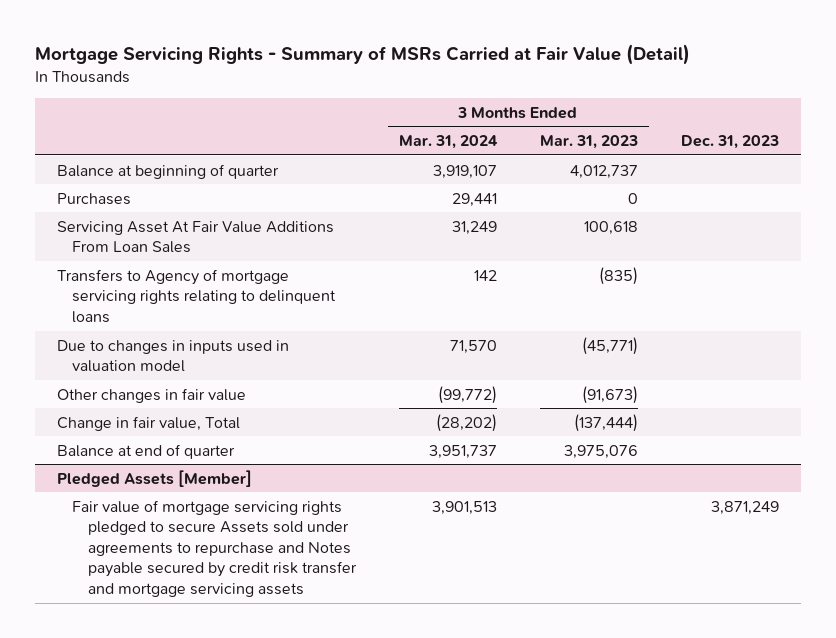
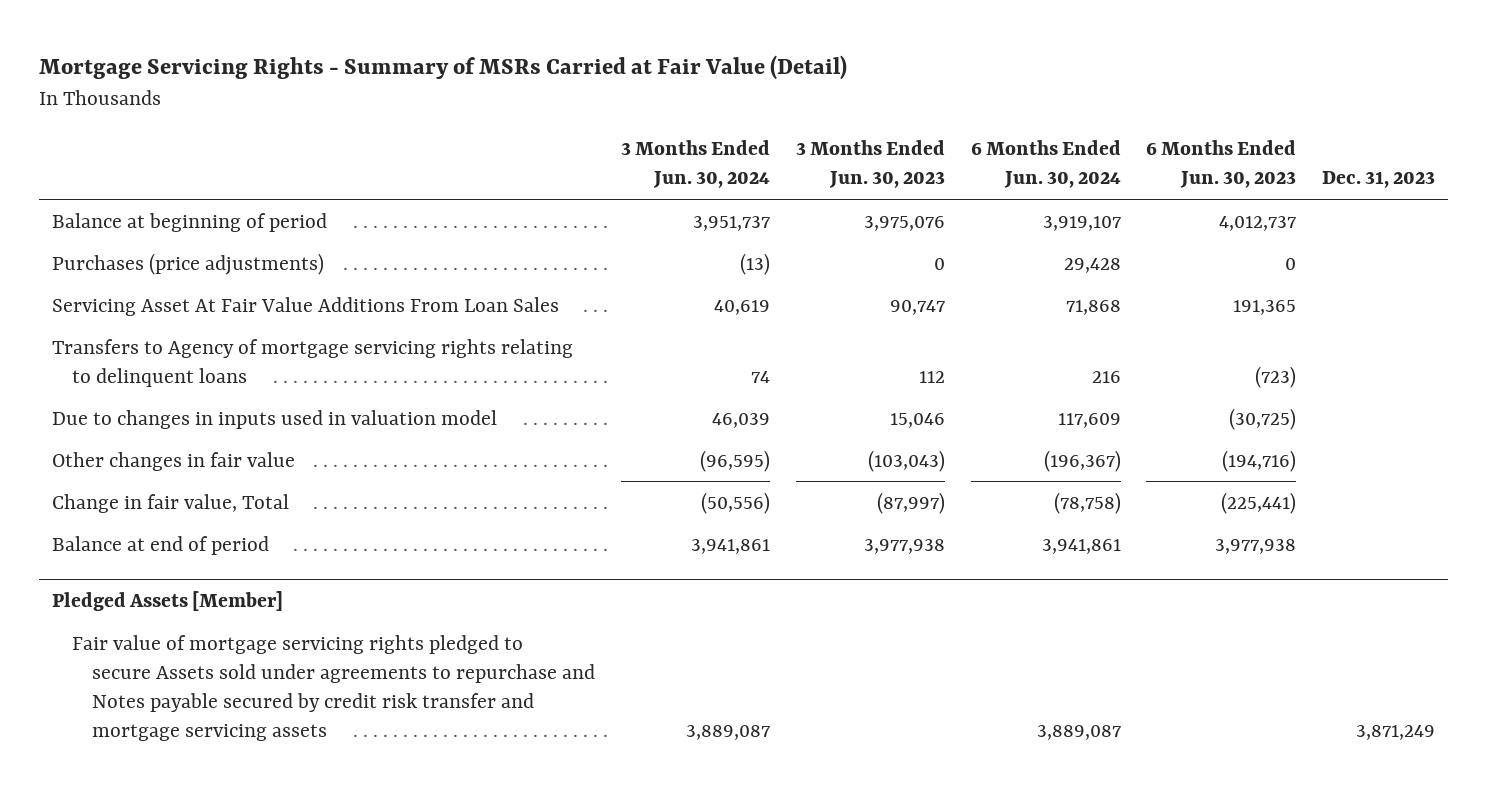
- | 3 Months Ended Mar. 31, 2024 | 3 Months Ended Mar. 31, 2023 | Dec. 31, 2023
+ | 3 Months Ended Jun. 30, 2024 | 3 Months Ended Jun. 30, 2023 | 6 Months Ended Jun. 30, 2024 | 6 Months Ended Jun. 30, 2023 | Dec. 31, 2023
- Balance at beginning of quarter | 3,919,107 | 4,012,737 |
- Purchases | 29,441 | 0 |
+ Balance at beginning of period | 3,951,737 | 3,975,076 | 3,919,107 | 4,012,737 |
+ Purchases (price adjustments) | (13) | 0 | 29,428 | 0 |
- Balance at end of quarter | 3,951,737 | 3,975,076 |
+ Balance at end of period | 3,941,861 | 3,977,938 | 3,941,861 | 3,977,938 |

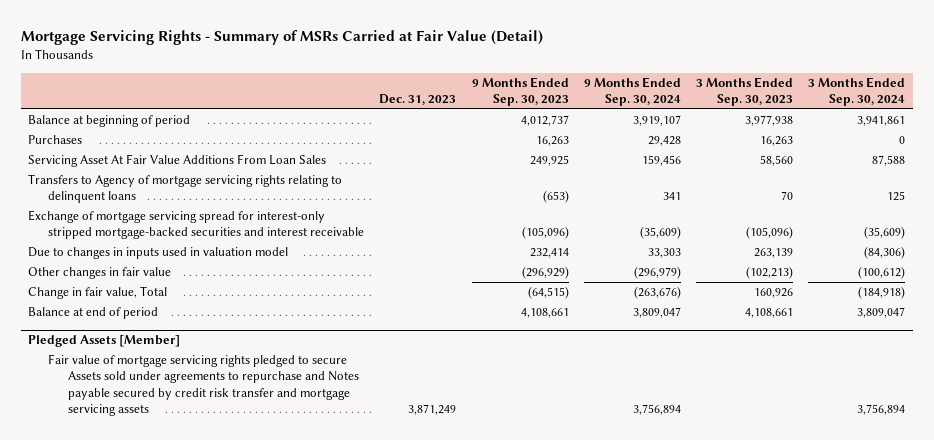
- | 3 Months Ended Jun. 30, 2024 | 3 Months Ended Jun. 30, 2023 | 6 Months Ended Jun. 30, 2024 | 6 Months Ended Jun. 30, 2023 | Dec. 31, 2023
+ | Dec. 31, 2023 | 9 Months Ended Sep. 30, 2023 | 9 Months Ended Sep. 30, 2024 | 3 Months Ended Sep. 30, 2023 | 3 Months Ended Sep. 30, 2024
- Purchases (price adjustments) | (13) | 0 | 29,428 | 0 |
+ Purchases | | 16,263 | 29,428 | 16,263 | 0
+ Exchange of mortgage servicing spread for interest-only stripped mortgage-backed securities and interest receivable | | (105,096) | (35,609) | (105,096) | (35,609)

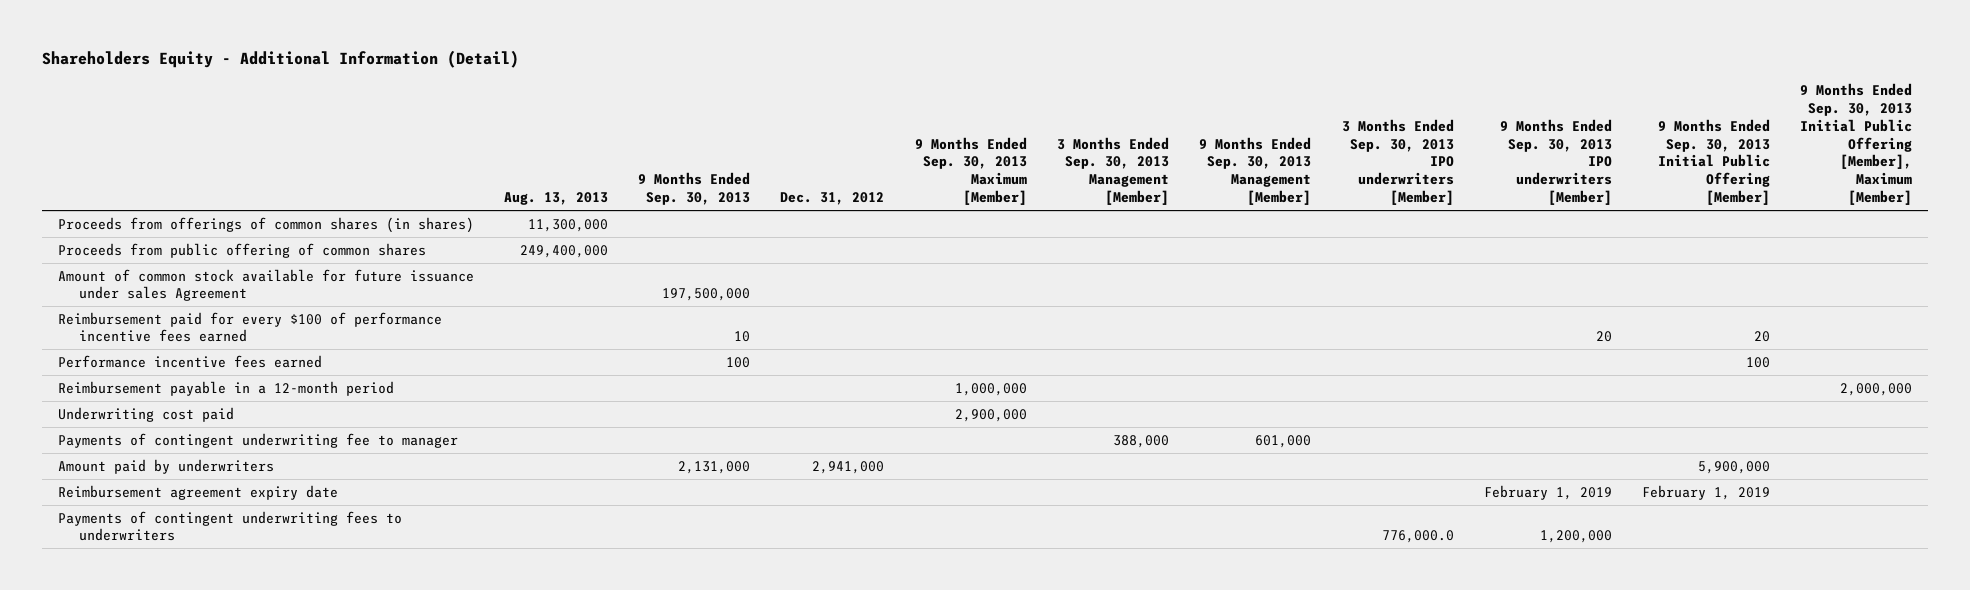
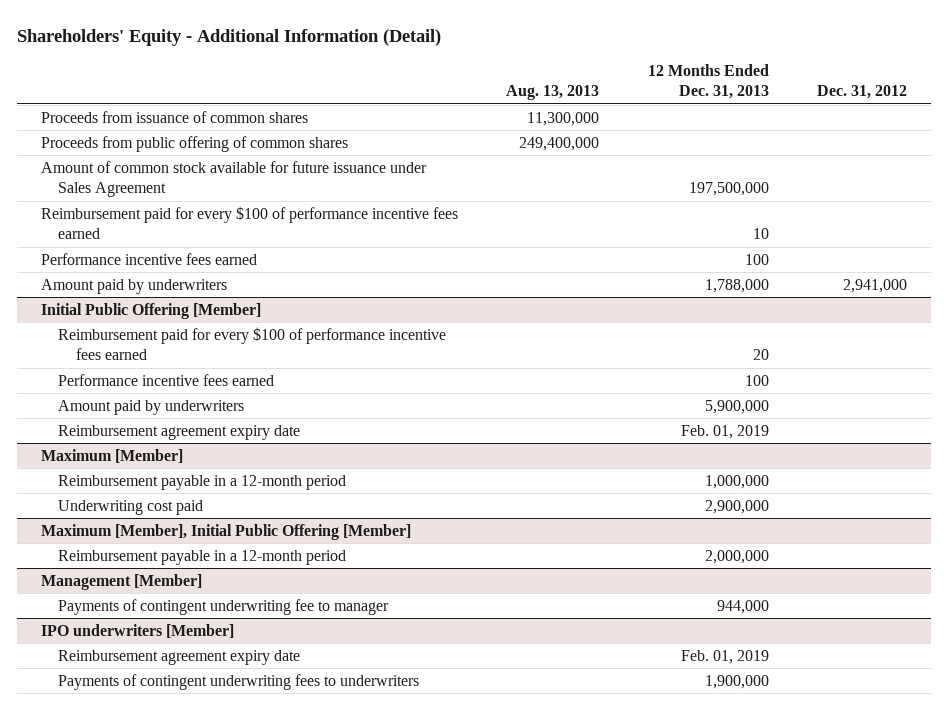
- Shareholders Equity - Additional Information (Detail)
+ Shareholders' Equity - Additional Information (Detail)
- | Aug. 13, 2013 | 9 Months Ended Sep. 30, 2013 | Dec. 31, 2012 | 9 Months Ended Sep. 30, 2013 Maximum [Member] | 3 Months Ended Sep. 30, 2013 Management [Member] | 9 Months Ended Sep. 30, 2013 Management [Member] | 3 Months Ended Sep. 30, 2013 IPO underwriters [Member] | 9 Months Ended Sep. 30, 2013 IPO underwriters [Member] | 9 Months Ended Sep. 30, 2013 Initial Public Offering [Member] | 9 Months Ended Sep. 30, 2013 Initial Public Offering [Member], Maximum [Member]
+ | Aug. 13, 2013 | 12 Months Ended Dec. 31, 2013 | Dec. 31, 2012
- Proceeds from offerings of common shares (in shares) | 11,300,000 | | | | | | | | |
+ Proceeds from issuance of common shares | 11,300,000 | |
- Amount of common stock available for future issuance under sales Agreement | | 197,500,000 | | | | | | | |
+ Amount of common stock available for future issuance under Sales Agreement | | 197,500,000 |
- Reimbursement payable in a 12-month period | | | | 1,000,000 | | | | | | 2,000,000
- Underwriting cost paid | | | | 2,900,000 | | | | | |
- Payments of contingent underwriting fee to manager | | | | | 388,000 | 601,000 | | | |
- Reimbursement agreement expiry date | | | | | | | | February 1, 2019 | February 1, 2019 |
- Payments of contingent underwriting fees to underwriters | | | | | | | 776,000.0 | 1,200,000 | |
+ Initial Public Offering [Member]
+ Reimbursement paid for every $100 of performance incentive fees earned | | 20 |
+ Performance incentive fees earned | | 100 |
+ Amount paid by underwriters | | 5,900,000 |
+ Reimbursement agreement expiry date | | Feb. 01, 2019 |
+ Maximum [Member]
+ Reimbursement payable in a 12-month period | | 1,000,000 |
+ Underwriting cost paid | | 2,900,000 |
+ Maximum [Member], Initial Public Offering [Member]
+ Reimbursement payable in a 12-month period | | 2,000,000 |
+ Management [Member]
+ Payments of contingent underwriting fee to manager | | 944,000 |
+ IPO underwriters [Member]
+ Reimbursement agreement expiry date | | Feb. 01, 2019 |
+ Payments of contingent underwriting fees to underwriters | | 1,900,000 |

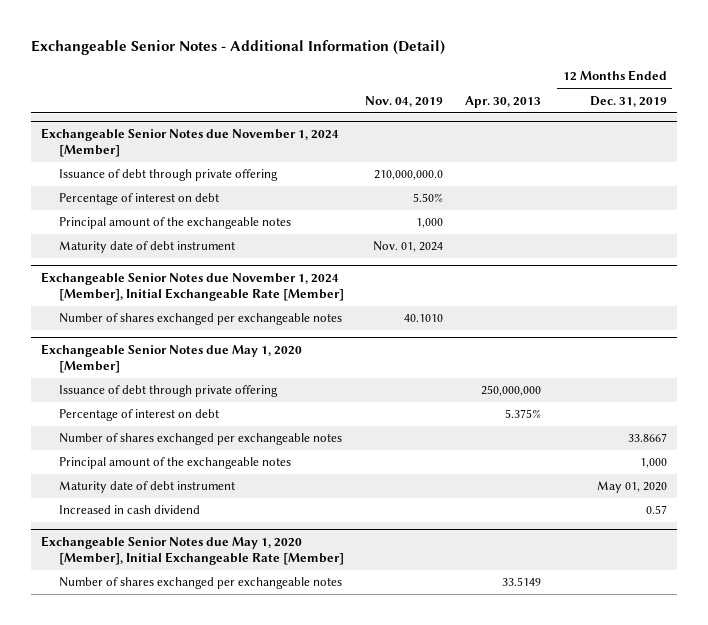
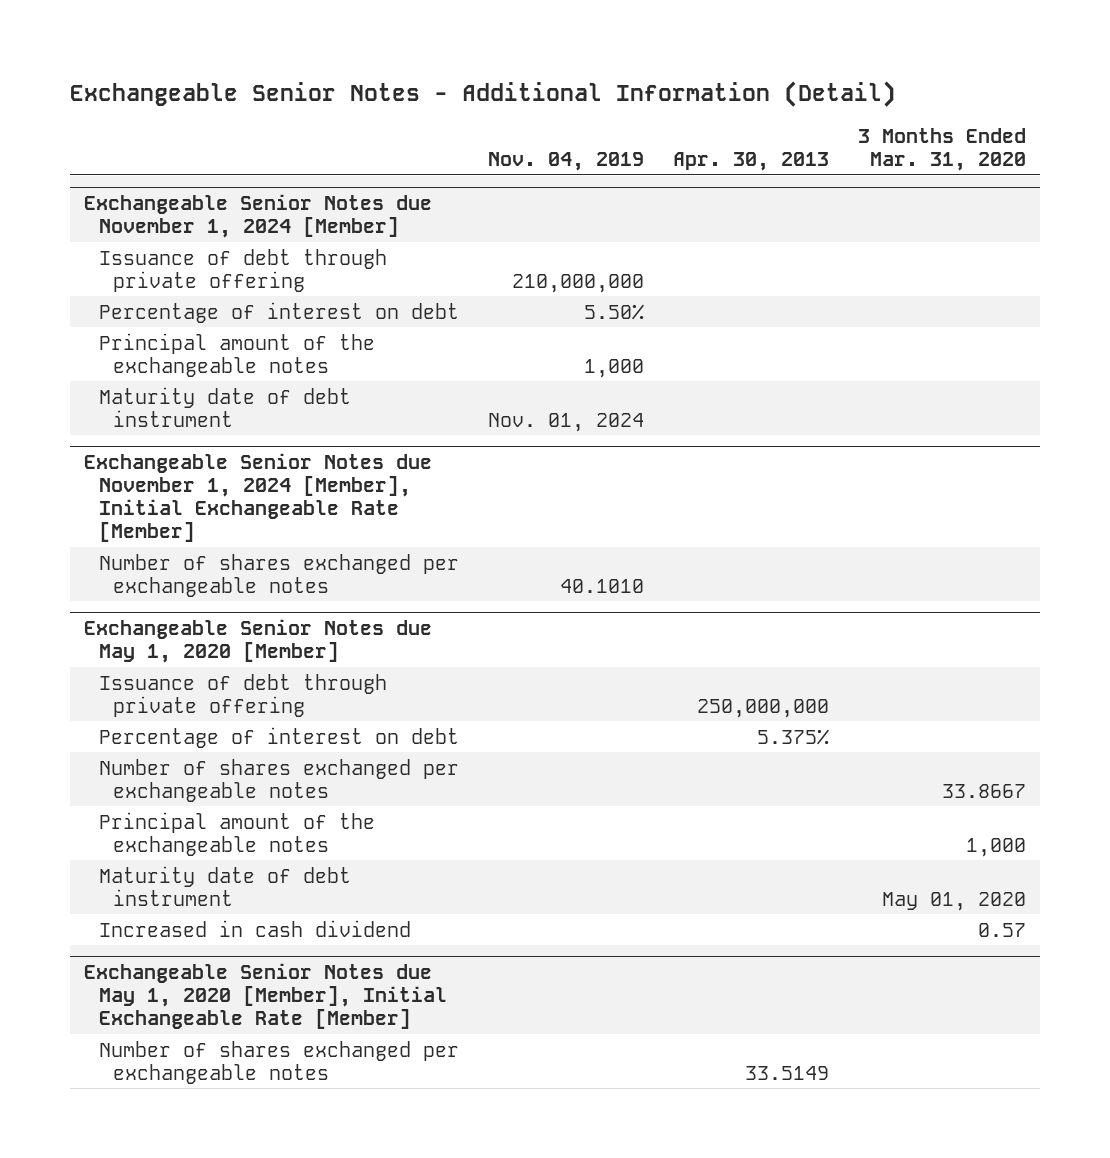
- | Nov. 04, 2019 | Apr. 30, 2013 | 12 Months Ended Dec. 31, 2019
+ | Nov. 04, 2019 | Apr. 30, 2013 | 3 Months Ended Mar. 31, 2020
@ Exchangeable Senior Notes due November 1, 2024 [Member]
- Issuance of debt through private offering | 210,000,000.0 | |
+ Issuance of debt through private offering | 210,000,000 | |

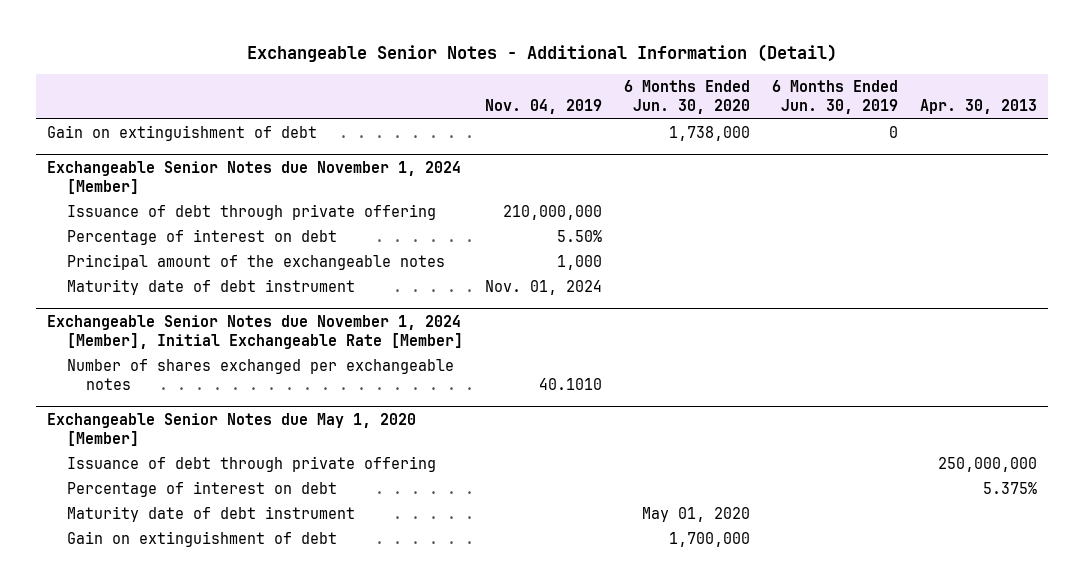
- | Nov. 04, 2019 | Apr. 30, 2013 | 3 Months Ended Mar. 31, 2020
+ | Nov. 04, 2019 | 6 Months Ended Jun. 30, 2020 | 6 Months Ended Jun. 30, 2019 | Apr. 30, 2013
+ Gain on extinguishment of debt | | 1,738,000 | 0 |
@ Exchangeable Senior Notes due May 1, 2020 [Member]
- Number of shares exchanged per exchangeable notes | | | 33.8667
- Principal amount of the exchangeable notes | | | 1,000
- Increased in cash dividend | | | 0.57
- Exchangeable Senior Notes due May 1, 2020 [Member], Initial Exchangeable Rate [Member]
- Number of shares exchanged per exchangeable notes | | 33.5149 |
@ Exchangeable Senior Notes due May 1, 2020 [Member]
+ Gain on extinguishment of debt | | 1,700,000 | |

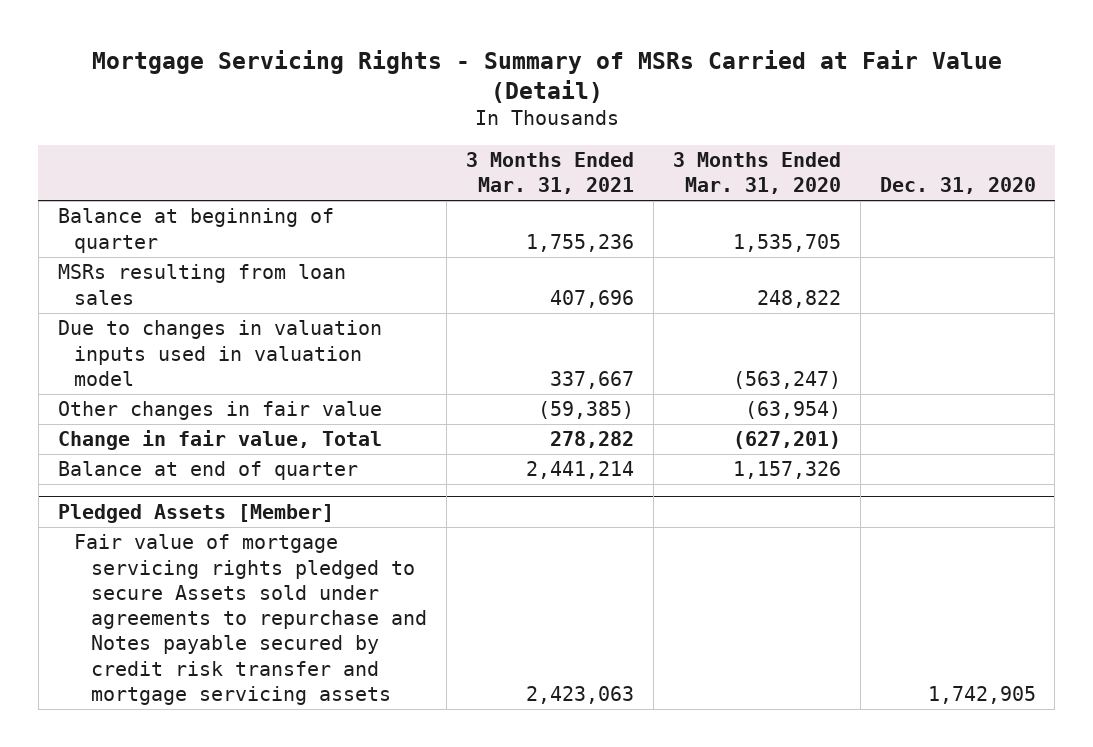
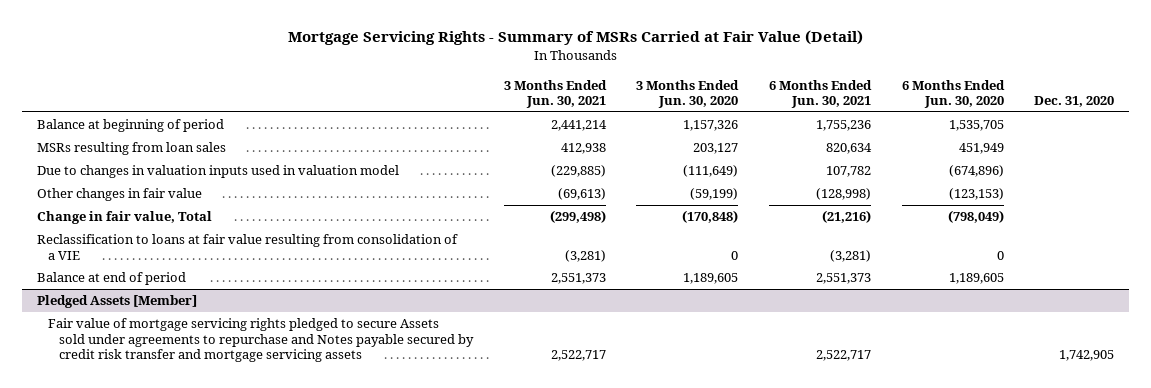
- | 3 Months Ended Mar. 31, 2021 | 3 Months Ended Mar. 31, 2020 | Dec. 31, 2020
+ | 3 Months Ended Jun. 30, 2021 | 3 Months Ended Jun. 30, 2020 | 6 Months Ended Jun. 30, 2021 | 6 Months Ended Jun. 30, 2020 | Dec. 31, 2020
- Balance at beginning of quarter | 1,755,236 | 1,535,705 |
+ Balance at beginning of period | 2,441,214 | 1,157,326 | 1,755,236 | 1,535,705 |
- Balance at end of quarter | 2,441,214 | 1,157,326 |
+ Reclassification to loans at fair value resulting from consolidation of a VIE | (3,281) | 0 | (3,281) | 0 |
+ Balance at end of period | 2,551,373 | 1,189,605 | 2,551,373 | 1,189,605 |

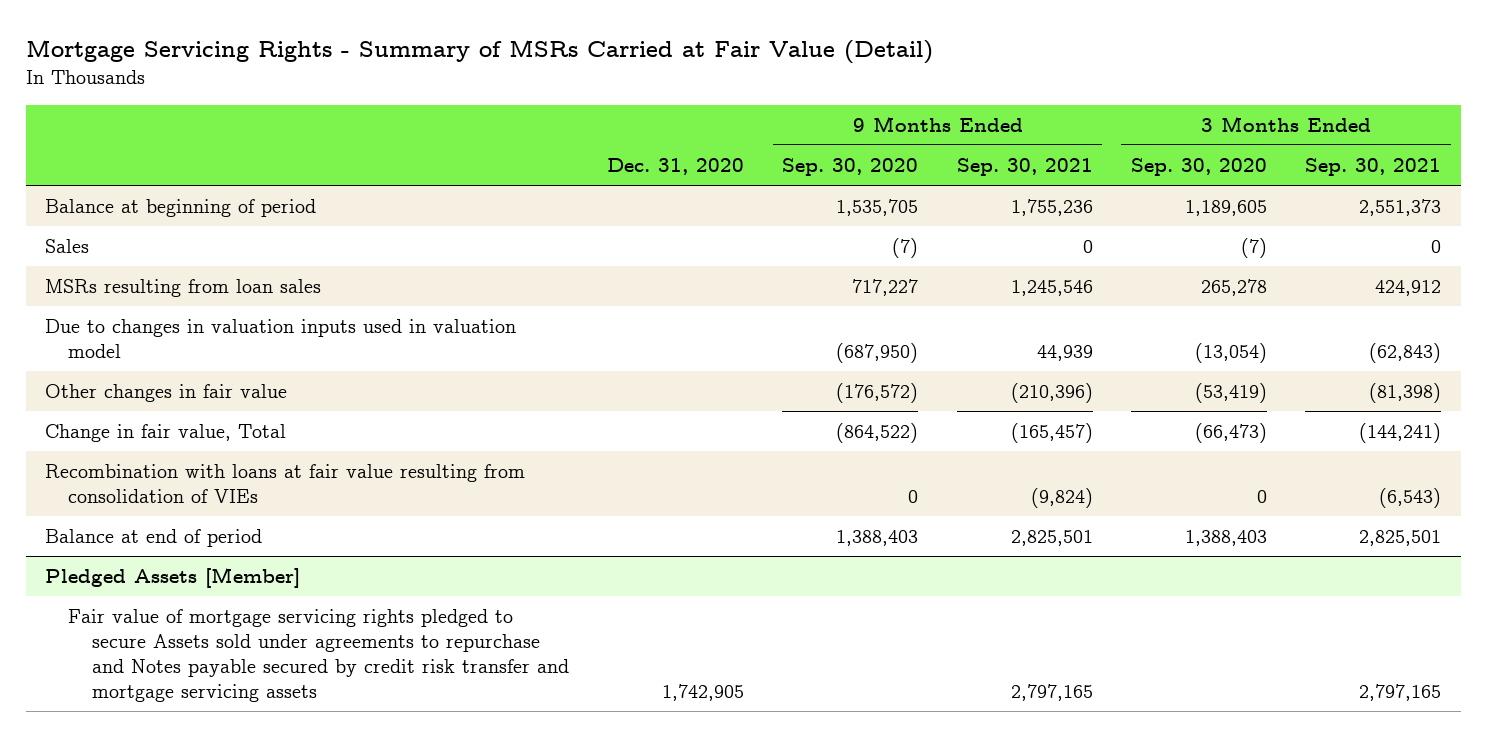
- | 3 Months Ended Jun. 30, 2021 | 3 Months Ended Jun. 30, 2020 | 6 Months Ended Jun. 30, 2021 | 6 Months Ended Jun. 30, 2020 | Dec. 31, 2020
+ | Dec. 31, 2020 | 9 Months Ended Sep. 30, 2020 | 9 Months Ended Sep. 30, 2021 | 3 Months Ended Sep. 30, 2020 | 3 Months Ended Sep. 30, 2021
+ Sales | | (7) | 0 | (7) | 0
- Reclassification to loans at fair value resulting from consolidation of a VIE | (3,281) | 0 | (3,281) | 0 |
+ Recombination with loans at fair value resulting from consolidation of VIEs | | 0 | (9,824) | 0 | (6,543)

